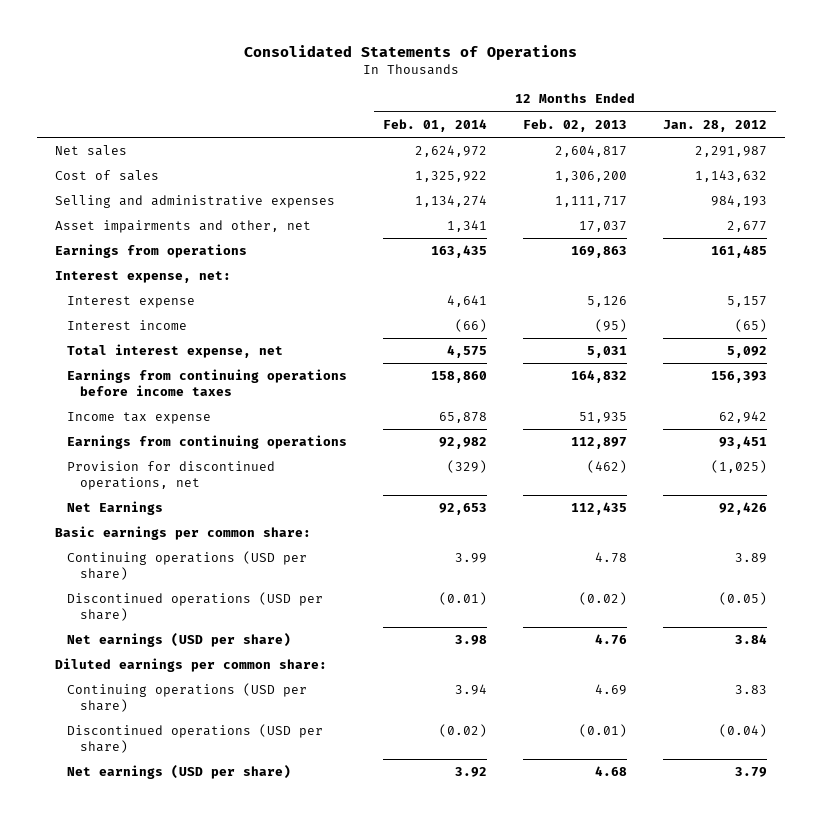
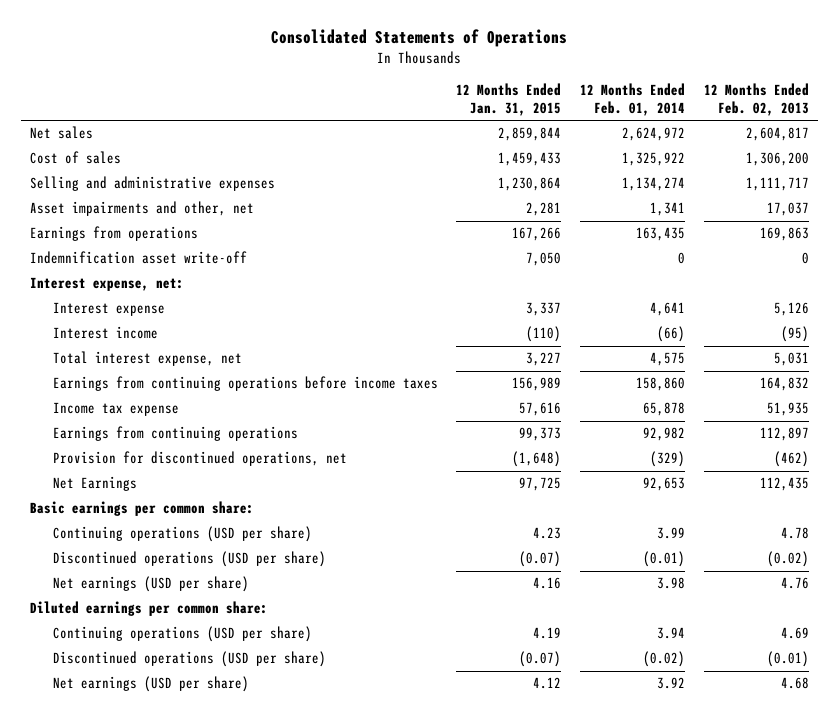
- | 12 Months Ended Feb. 01, 2014 | 12 Months Ended Feb. 02, 2013 | 12 Months Ended Jan. 28, 2012
+ | 12 Months Ended Jan. 31, 2015 | 12 Months Ended Feb. 01, 2014 | 12 Months Ended Feb. 02, 2013
+ Indemnification asset write-off | 7,050 | 0 | 0

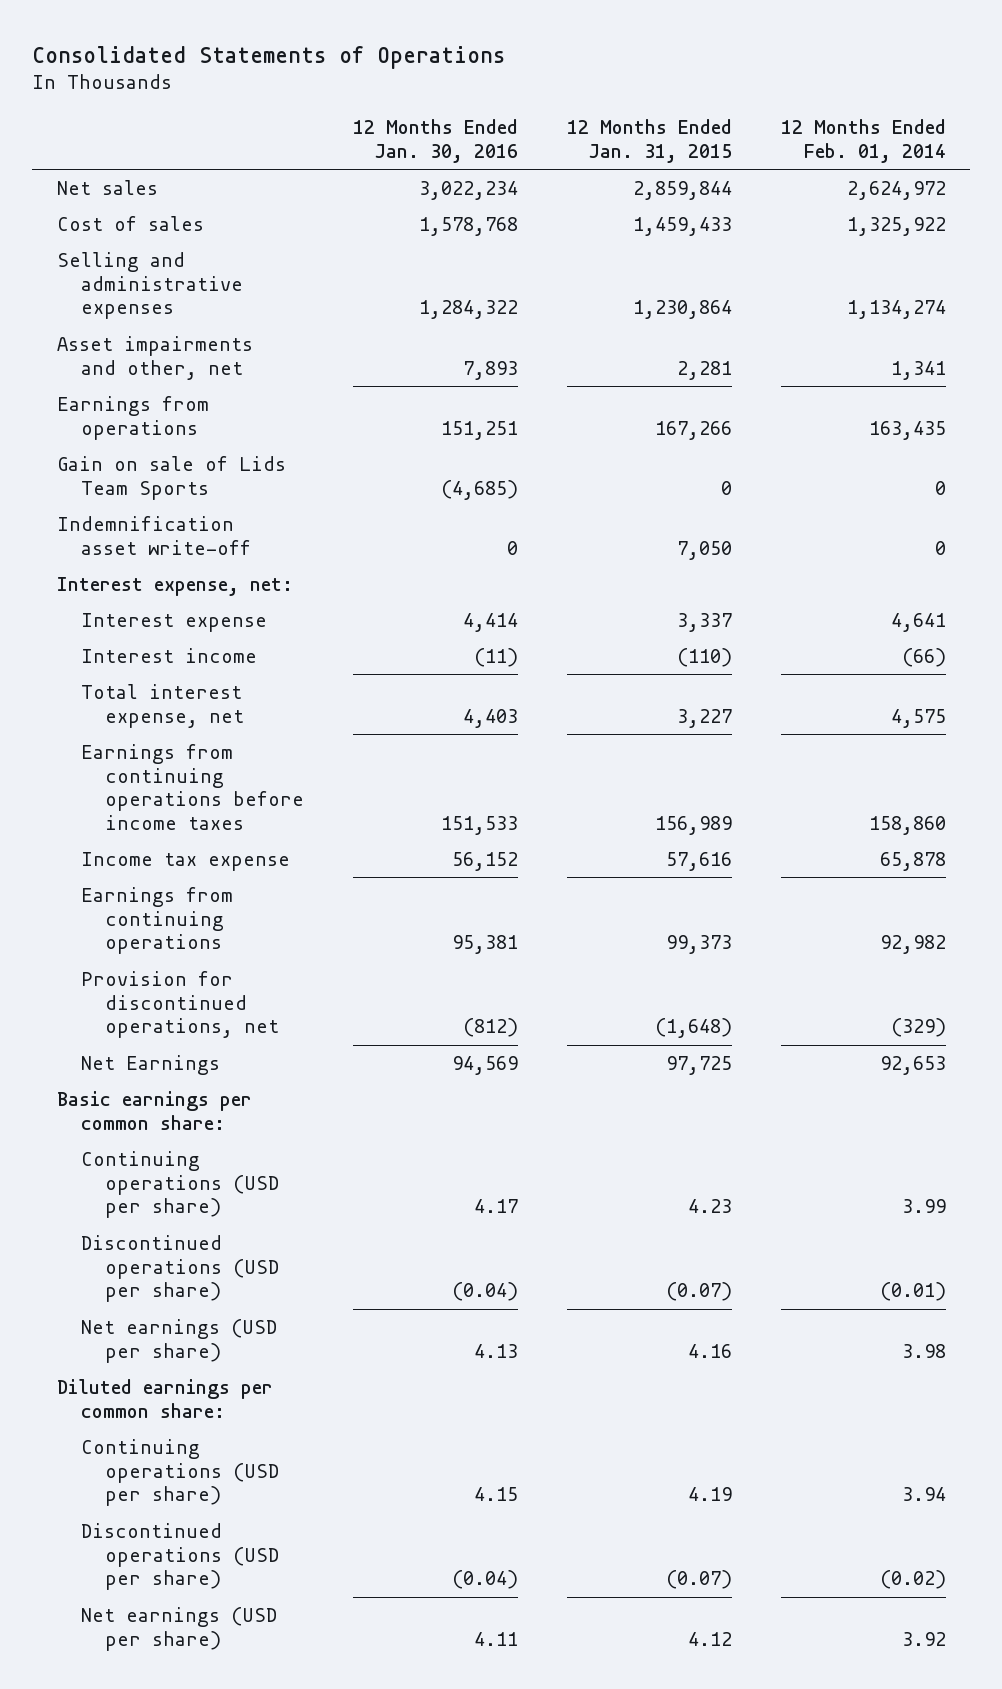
- | 12 Months Ended Jan. 31, 2015 | 12 Months Ended Feb. 01, 2014 | 12 Months Ended Feb. 02, 2013
+ | 12 Months Ended Jan. 30, 2016 | 12 Months Ended Jan. 31, 2015 | 12 Months Ended Feb. 01, 2014
+ Gain on sale of Lids Team Sports | (4,685) | 0 | 0

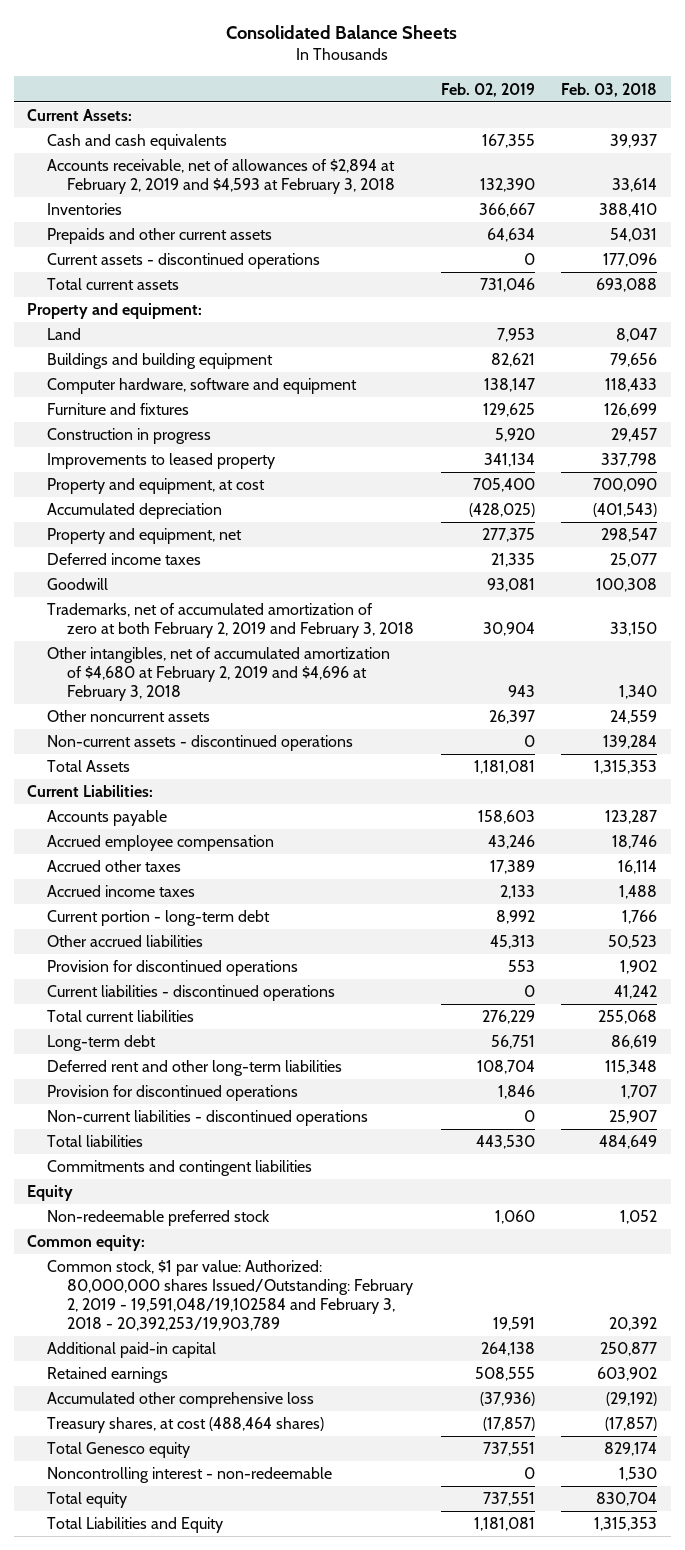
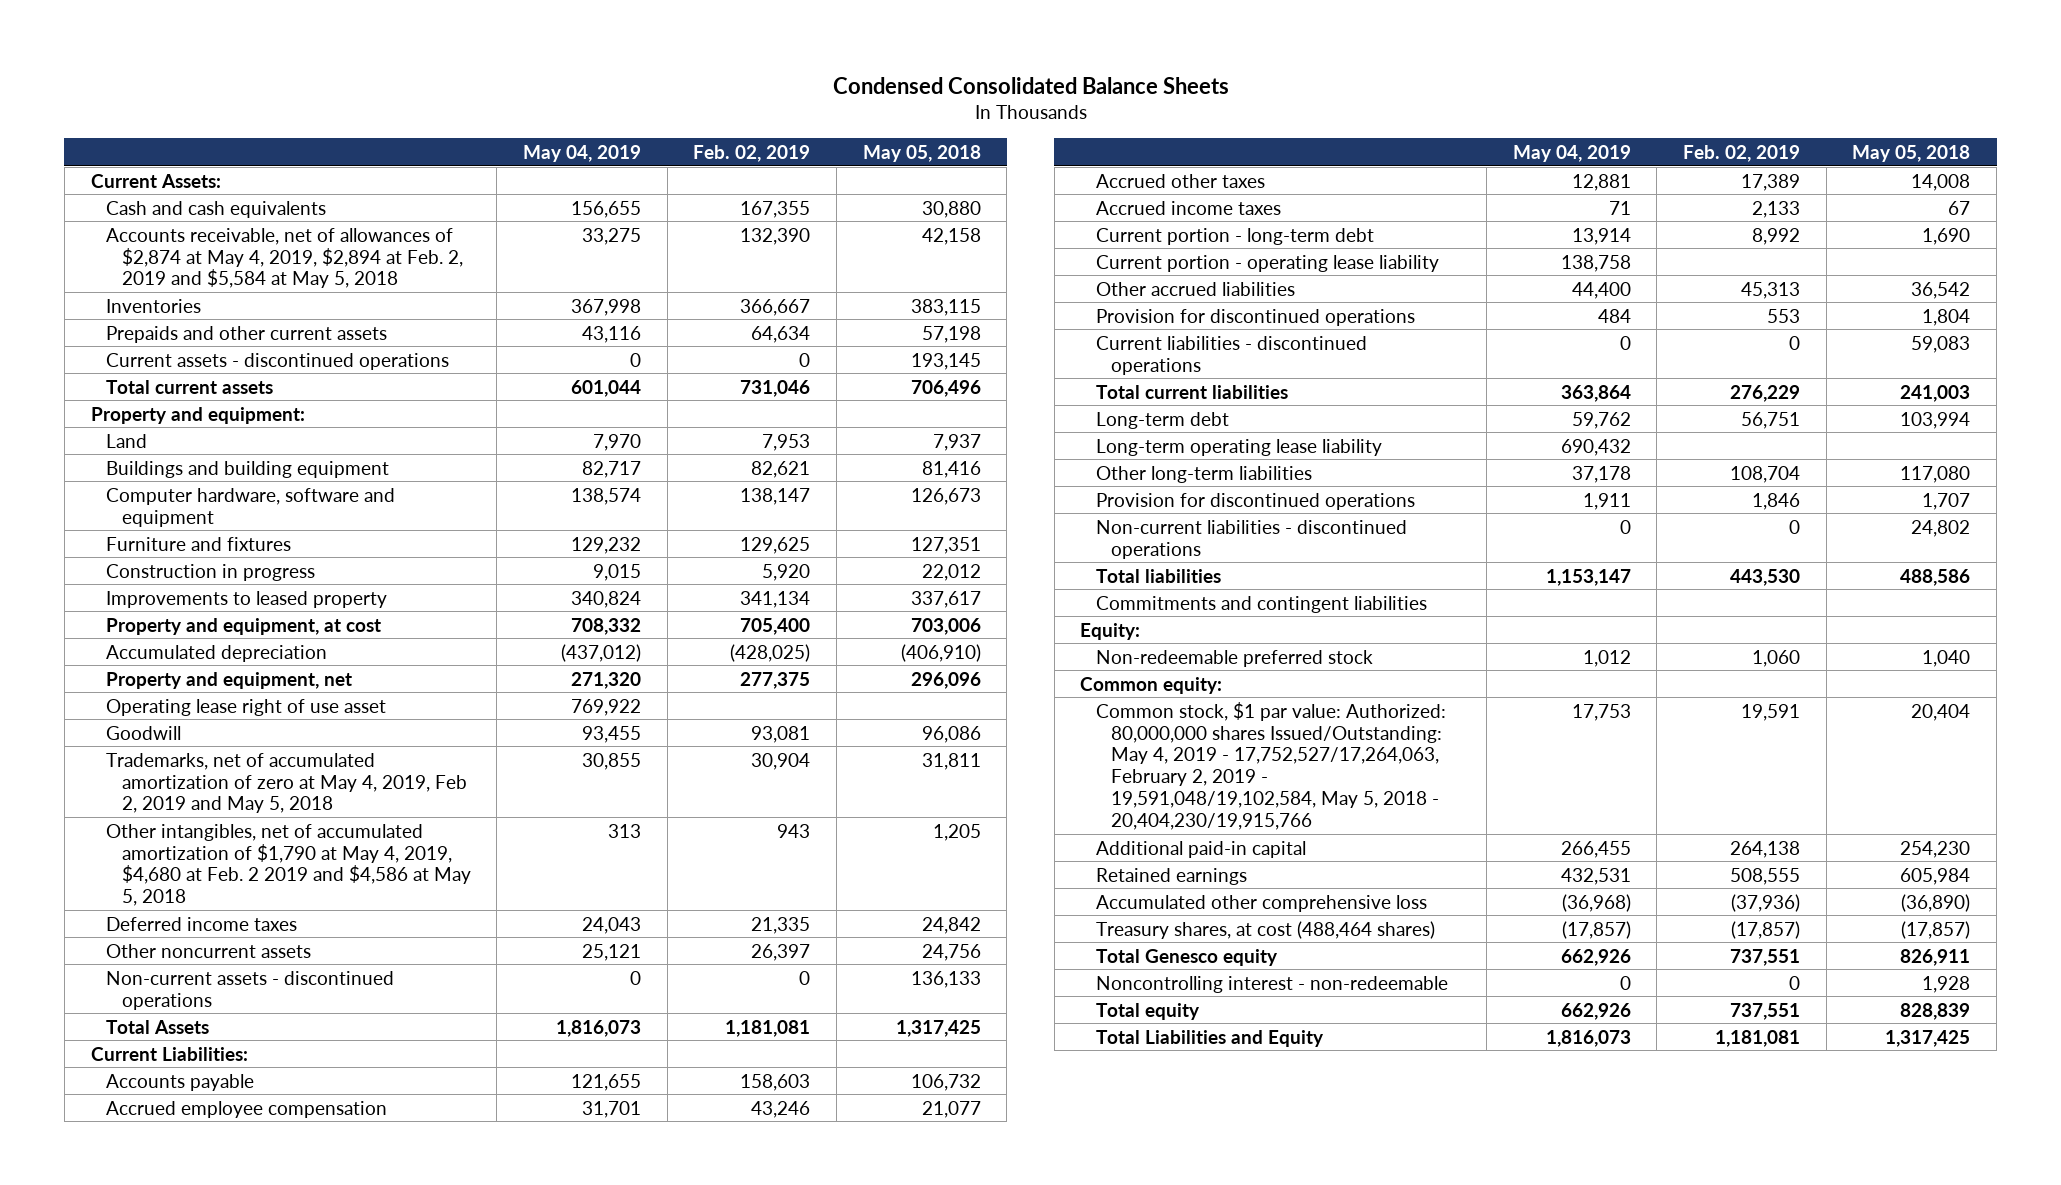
- Consolidated Balance Sheets
+ Condensed Consolidated Balance Sheets
- | Feb. 02, 2019 | Feb. 03, 2018
+ | May 04, 2019 | Feb. 02, 2019 | May 05, 2018
- Accounts receivable, net of allowances of $2,894 at February 2, 2019 and $4,593 at February 3, 2018 | 132,390 | 33,614
+ Accounts receivable, net of allowances of $2,874 at May 4, 2019, $2,894 at Feb. 2, 2019 and $5,584 at May 5, 2018 | 33,275 | 132,390 | 42,158
+ Operating lease right of use asset | 769,922 | |
- Trademarks, net of accumulated amortization of zero at both February 2, 2019 and February 3, 2018 | 30,904 | 33,150
- Other intangibles, net of accumulated amortization of $4,680 at February 2, 2019 and $4,696 at February 3, 2018 | 943 | 1,340
+ Trademarks, net of accumulated amortization of zero at May 4, 2019, Feb 2, 2019 and May 5, 2018 | 30,855 | 30,904 | 31,811
+ Other intangibles, net of accumulated amortization of $1,790 at May 4, 2019, $4,680 at Feb. 2 2019 and $4,586 at May 5, 2018 | 313 | 943 | 1,205
moved down: Deferred income taxes | 24,043 | 21,335 | 24,842
+ Current portion - operating lease liability | 138,758 | |
- Deferred rent and other long-term liabilities | 108,704 | 115,348
+ Long-term operating lease liability | 690,432 | |
+ Other long-term liabilities | 37,178 | 108,704 | 117,080
- Equity
+ Equity:
- Common stock, $1 par value: Authorized: 80,000,000 shares Issued/Outstanding: February 2, 2019 - 19,591,048/19,102584 and February 3, 2018 - 20,392,253/19,903,789 | 19,591 | 20,392
+ Common stock, $1 par value: Authorized: 80,000,000 shares Issued/Outstanding: May 4, 2019 - 17,752,527/17,264,063, February 2, 2019 - 19,591,048/19,102,584, May 5, 2018 - 20,404,230/19,915,766 | 17,753 | 19,591 | 20,404

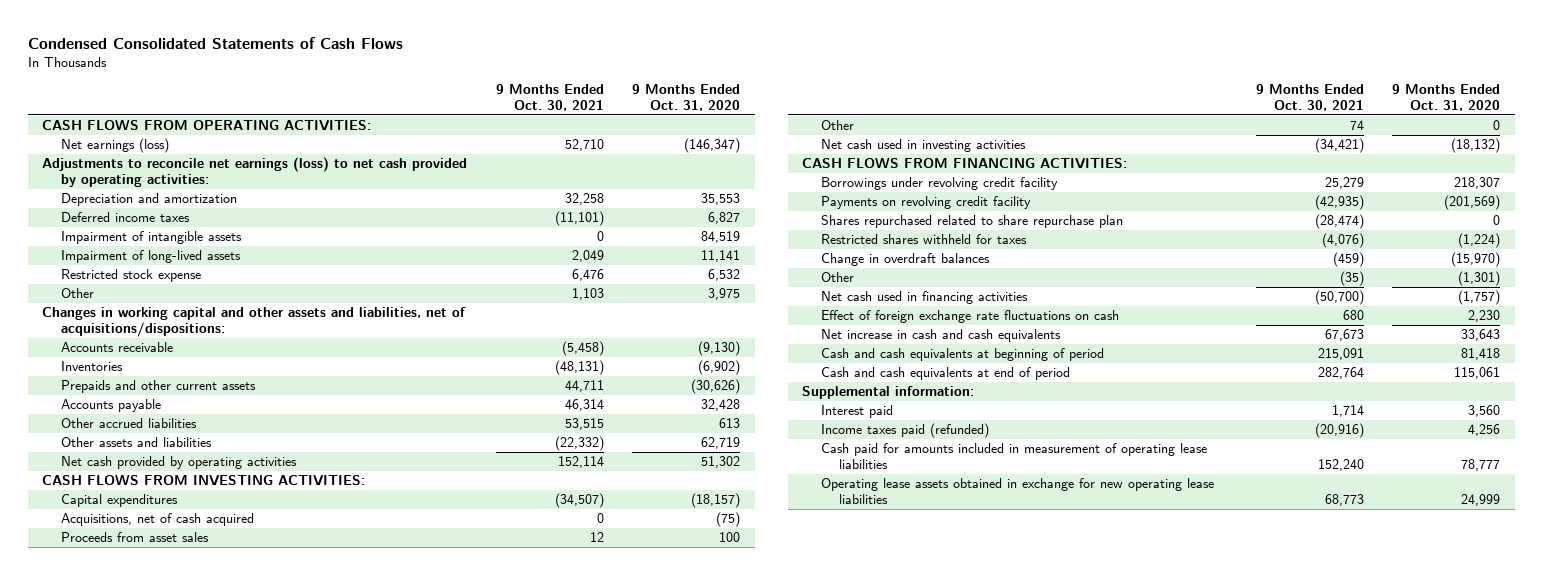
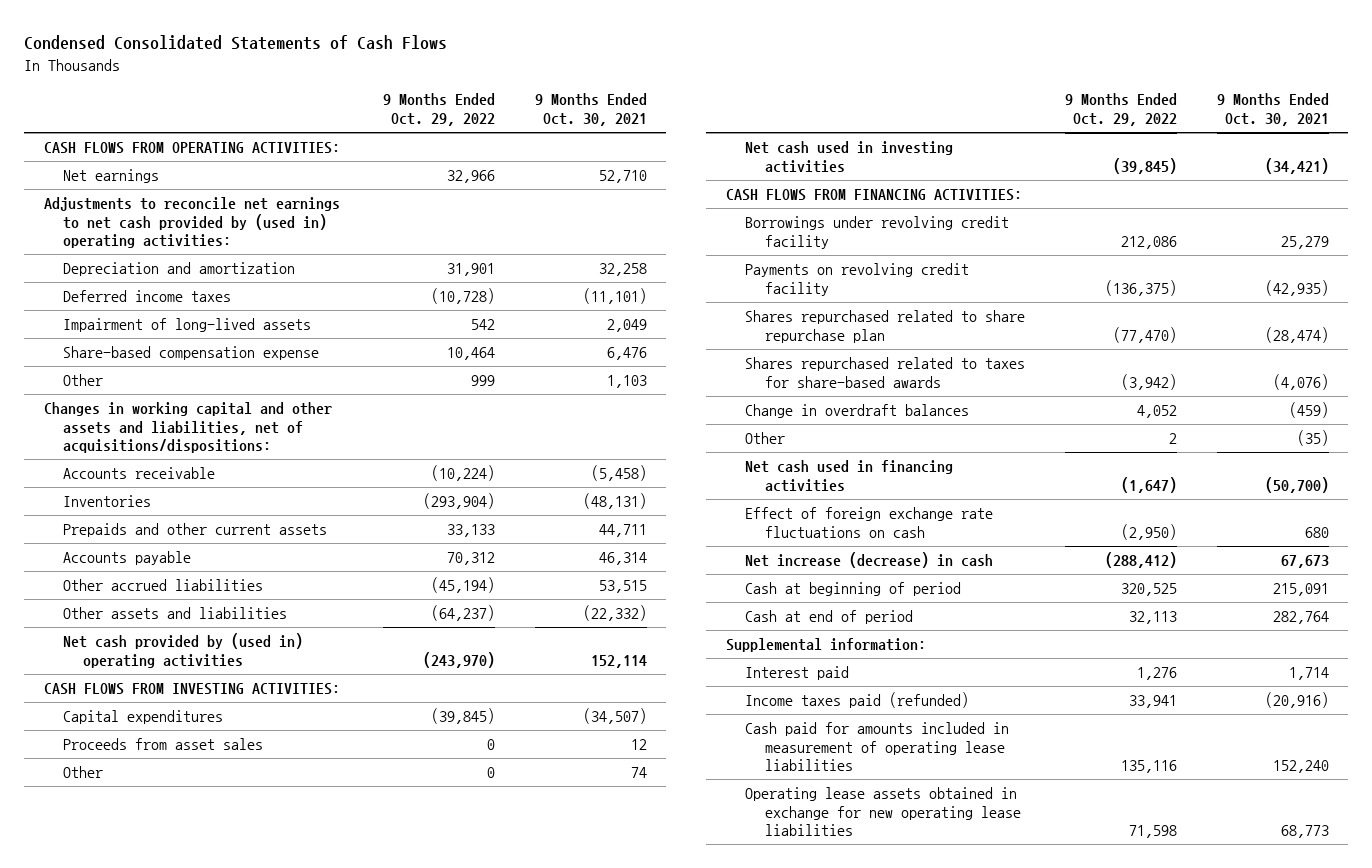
- | 9 Months Ended Oct. 30, 2021 | 9 Months Ended Oct. 31, 2020
+ | 9 Months Ended Oct. 29, 2022 | 9 Months Ended Oct. 30, 2021
- Net earnings (loss) | 52,710 | (146,347)
- Adjustments to reconcile net earnings (loss) to net cash provided by operating activities:
+ Net earnings | 32,966 | 52,710
+ Adjustments to reconcile net earnings to net cash provided by (used in) operating activities:
- Impairment of intangible assets | 0 | 84,519
- Restricted stock expense | 6,476 | 6,532
+ Share-based compensation expense | 10,464 | 6,476
- Net cash provided by operating activities | 152,114 | 51,302
+ Net cash provided by (used in) operating activities | (243,970) | 152,114
- Acquisitions, net of cash acquired | 0 | (75)
- Restricted shares withheld for taxes | (4,076) | (1,224)
+ Shares repurchased related to taxes for share-based awards | (3,942) | (4,076)
- Net increase in cash and cash equivalents | 67,673 | 33,643
- Cash and cash equivalents at beginning of period | 215,091 | 81,418
- Cash and cash equivalents at end of period | 282,764 | 115,061
+ Net increase (decrease) in cash | (288,412) | 67,673
+ Cash at beginning of period | 320,525 | 215,091
+ Cash at end of period | 32,113 | 282,764

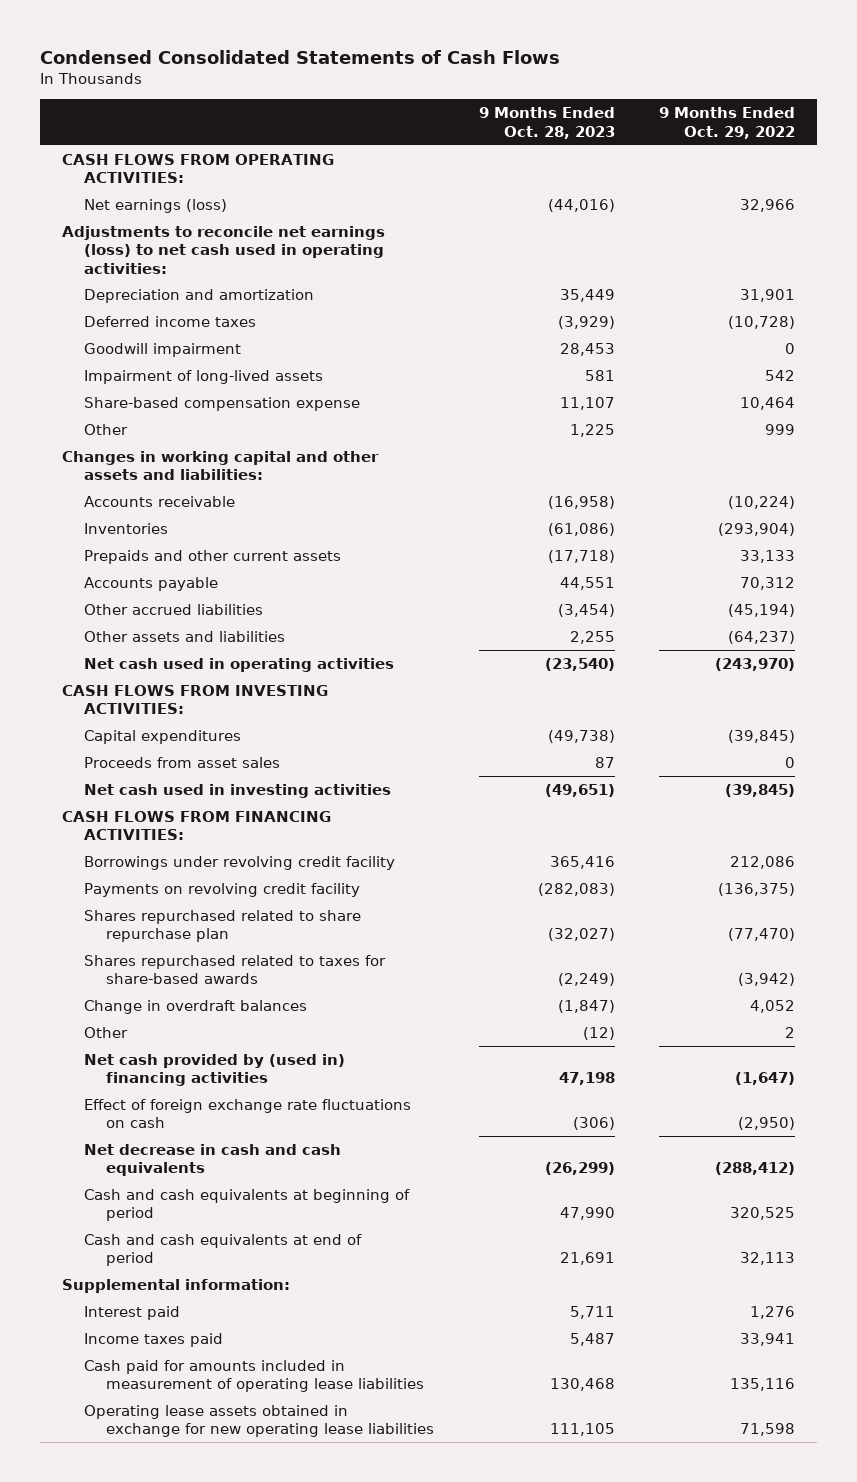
- | 9 Months Ended Oct. 29, 2022 | 9 Months Ended Oct. 30, 2021
+ | 9 Months Ended Oct. 28, 2023 | 9 Months Ended Oct. 29, 2022
- Net earnings | 32,966 | 52,710
- Adjustments to reconcile net earnings to net cash provided by (used in) operating activities:
+ Net earnings (loss) | (44,016) | 32,966
+ Adjustments to reconcile net earnings (loss) to net cash used in operating activities:
+ Goodwill impairment | 28,453 | 0
- Changes in working capital and other assets and liabilities, net of acquisitions/dispositions:
+ Changes in working capital and other assets and liabilities:
- Net cash provided by (used in) operating activities | (243,970) | 152,114
+ Net cash used in operating activities | (23,540) | (243,970)
- Other | 0 | 74
- Net cash used in financing activities | (1,647) | (50,700)
+ Net cash provided by (used in) financing activities | 47,198 | (1,647)
- Net increase (decrease) in cash | (288,412) | 67,673
- Cash at beginning of period | 320,525 | 215,091
- Cash at end of period | 32,113 | 282,764
+ Net decrease in cash and cash equivalents | (26,299) | (288,412)
+ Cash and cash equivalents at beginning of period | 47,990 | 320,525
+ Cash and cash equivalents at end of period | 21,691 | 32,113
- Income taxes paid (refunded) | 33,941 | (20,916)
+ Income taxes paid | 5,487 | 33,941

